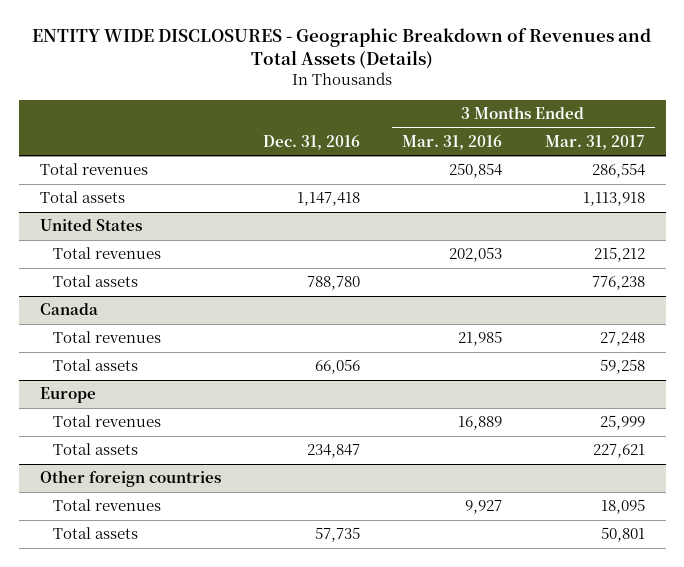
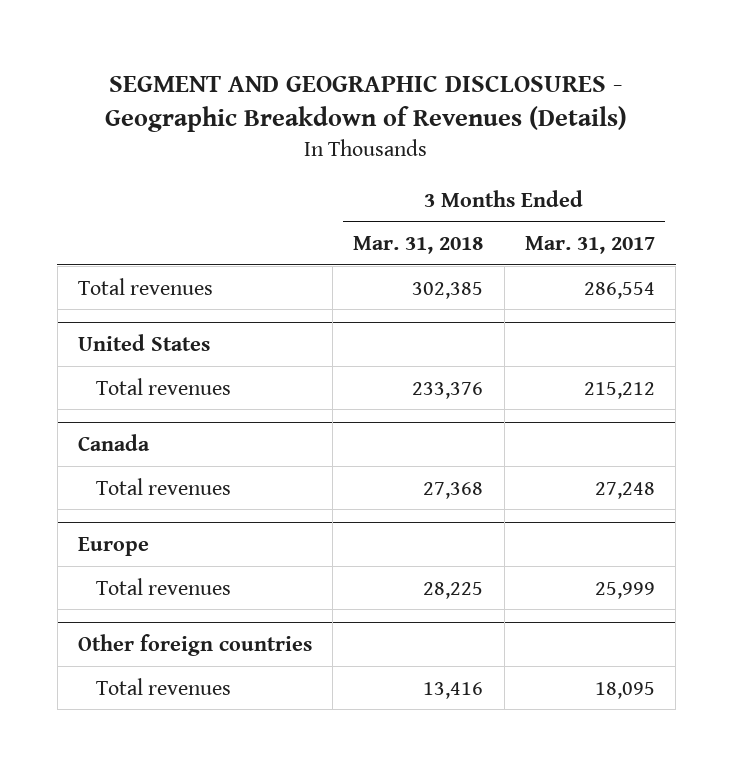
- ENTITY WIDE DISCLOSURES - Geographic Breakdown of Revenues and Total Assets (Details)
+ SEGMENT AND GEOGRAPHIC DISCLOSURES - Geographic Breakdown of Revenues (Details)
- | Dec. 31, 2016 | 3 Months Ended Mar. 31, 2016 | 3 Months Ended Mar. 31, 2017
+ | 3 Months Ended Mar. 31, 2018 | 3 Months Ended Mar. 31, 2017
- Total assets | 1,147,418 | | 1,113,918
@ United States
- Total assets | 788,780 | | 776,238
@ Canada
- Total assets | 66,056 | | 59,258
@ Europe
- Total assets | 234,847 | | 227,621
@ Other foreign countries
- Total assets | 57,735 | | 50,801

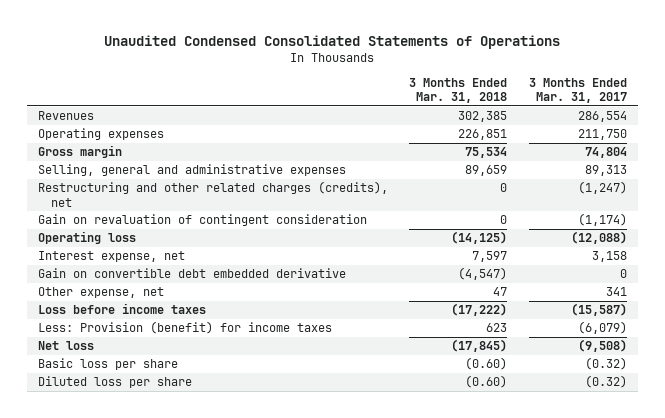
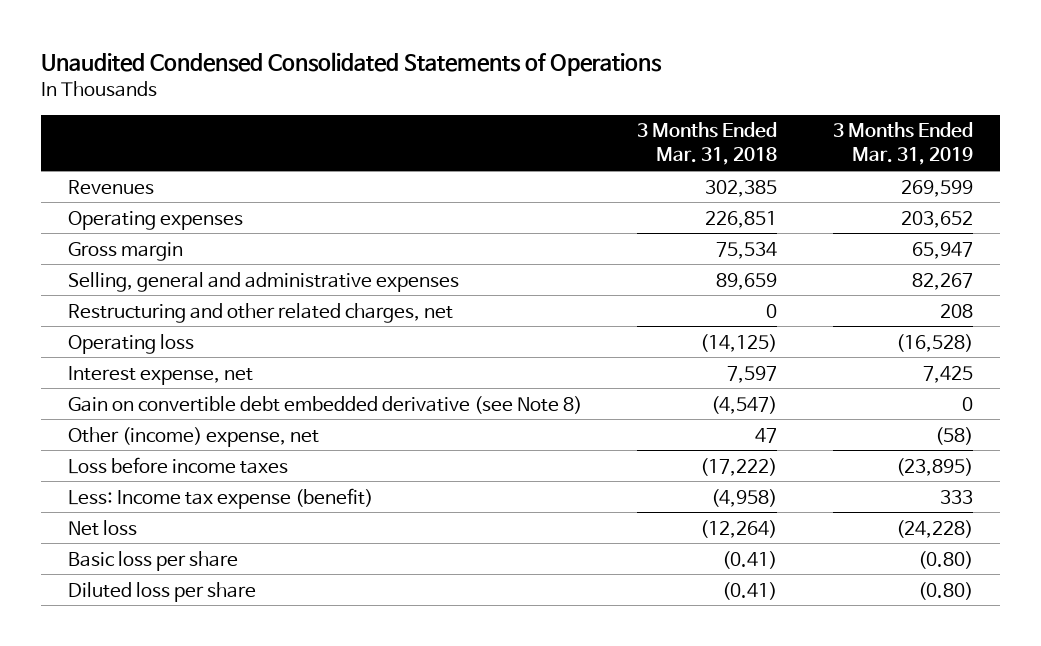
- | 3 Months Ended Mar. 31, 2018 | 3 Months Ended Mar. 31, 2017
+ | 3 Months Ended Mar. 31, 2018 | 3 Months Ended Mar. 31, 2019
- Restructuring and other related charges (credits), net | 0 | (1,247)
- Gain on revaluation of contingent consideration | 0 | (1,174)
+ Restructuring and other related charges, net | 0 | 208
- Gain on convertible debt embedded derivative | (4,547) | 0
- Other expense, net | 47 | 341
+ Gain on convertible debt embedded derivative (see Note 8) | (4,547) | 0
+ Other (income) expense, net | 47 | (58)
- Less: Provision (benefit) for income taxes | 623 | (6,079)
- Net loss | (17,845) | (9,508)
- Basic loss per share | (0.60) | (0.32)
- Diluted loss per share | (0.60) | (0.32)
+ Less: Income tax expense (benefit) | (4,958) | 333
+ Net loss | (12,264) | (24,228)
+ Basic loss per share | (0.41) | (0.80)
+ Diluted loss per share | (0.41) | (0.80)

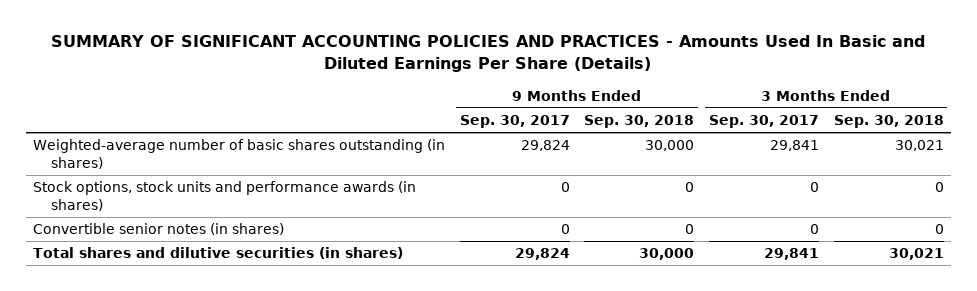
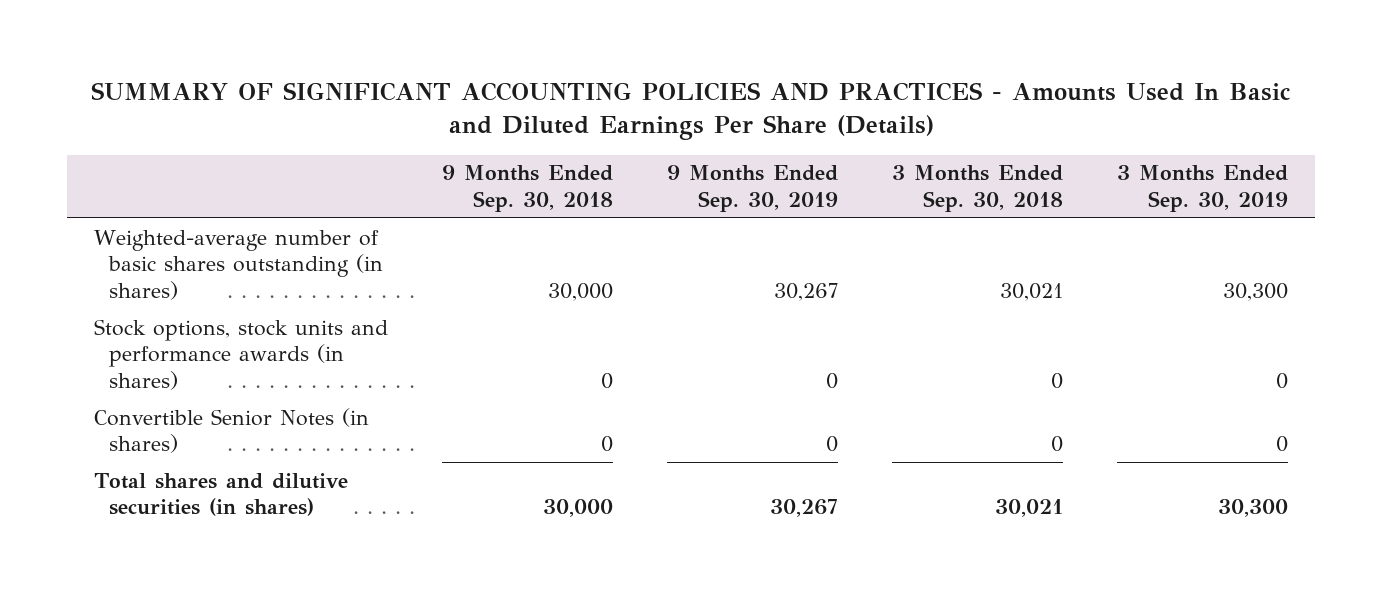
- | 9 Months Ended Sep. 30, 2017 | 9 Months Ended Sep. 30, 2018 | 3 Months Ended Sep. 30, 2017 | 3 Months Ended Sep. 30, 2018
+ | 9 Months Ended Sep. 30, 2018 | 9 Months Ended Sep. 30, 2019 | 3 Months Ended Sep. 30, 2018 | 3 Months Ended Sep. 30, 2019
- Convertible senior notes (in shares) | 0 | 0 | 0 | 0
+ Convertible Senior Notes (in shares) | 0 | 0 | 0 | 0

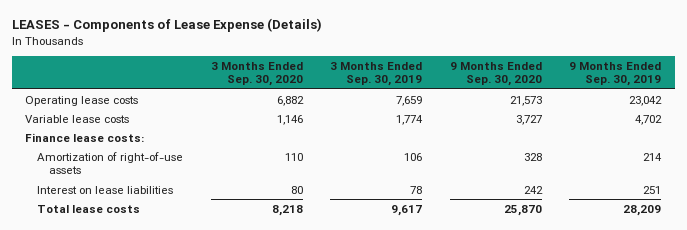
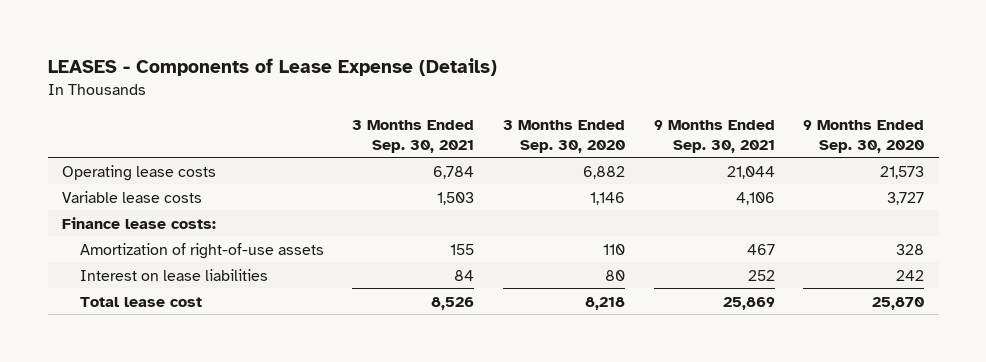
- | 3 Months Ended Sep. 30, 2020 | 3 Months Ended Sep. 30, 2019 | 9 Months Ended Sep. 30, 2020 | 9 Months Ended Sep. 30, 2019
+ | 3 Months Ended Sep. 30, 2021 | 3 Months Ended Sep. 30, 2020 | 9 Months Ended Sep. 30, 2021 | 9 Months Ended Sep. 30, 2020
- Total lease costs | 8,218 | 9,617 | 25,870 | 28,209
+ Total lease cost | 8,526 | 8,218 | 25,869 | 25,870

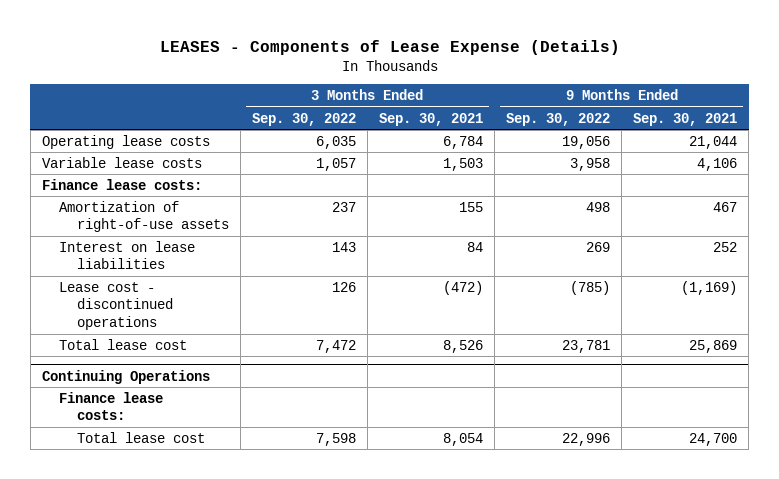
- | 3 Months Ended Sep. 30, 2021 | 3 Months Ended Sep. 30, 2020 | 9 Months Ended Sep. 30, 2021 | 9 Months Ended Sep. 30, 2020
+ | 3 Months Ended Sep. 30, 2022 | 3 Months Ended Sep. 30, 2021 | 9 Months Ended Sep. 30, 2022 | 9 Months Ended Sep. 30, 2021
+ Lease cost - discontinued operations | 126 | (472) | (785) | (1,169)
+ Continuing Operations
+ Finance lease costs:
+ Total lease cost | 7,598 | 8,054 | 22,996 | 24,700

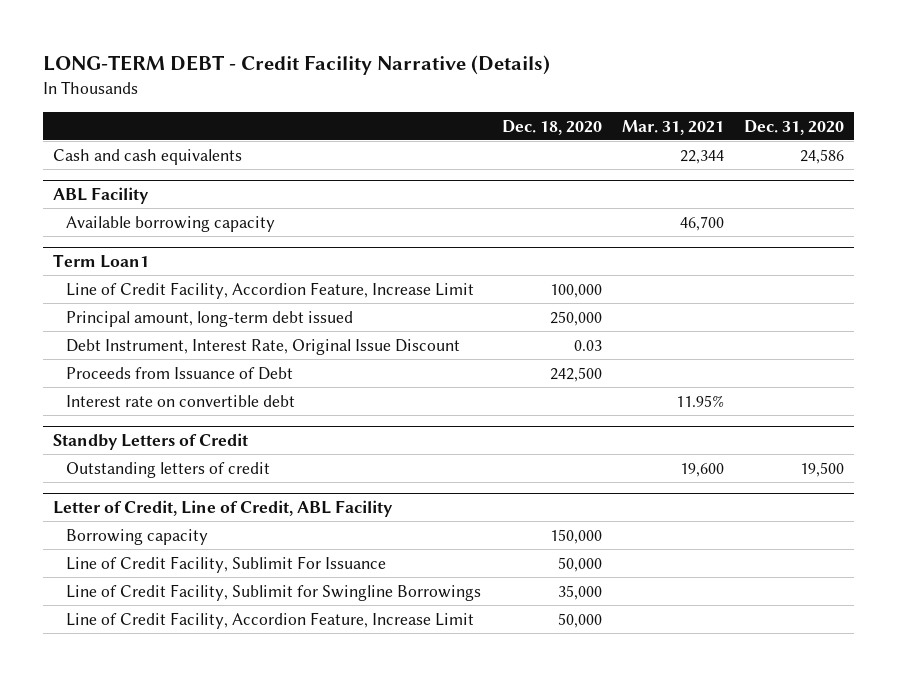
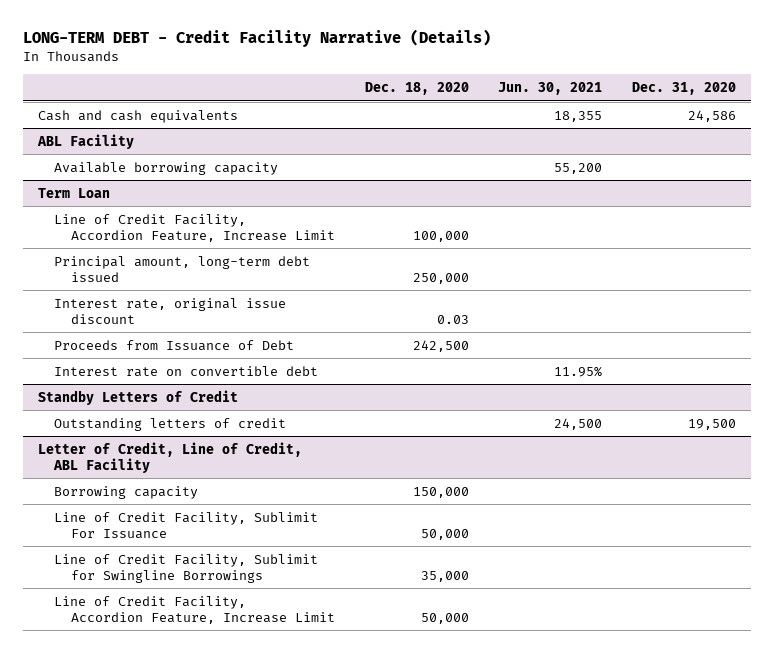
- | Dec. 18, 2020 | Mar. 31, 2021 | Dec. 31, 2020
+ | Dec. 18, 2020 | Jun. 30, 2021 | Dec. 31, 2020
- Term Loan1
+ Term Loan
- Debt Instrument, Interest Rate, Original Issue Discount | 0.03 | |
+ Interest rate, original issue discount | 0.03 | |

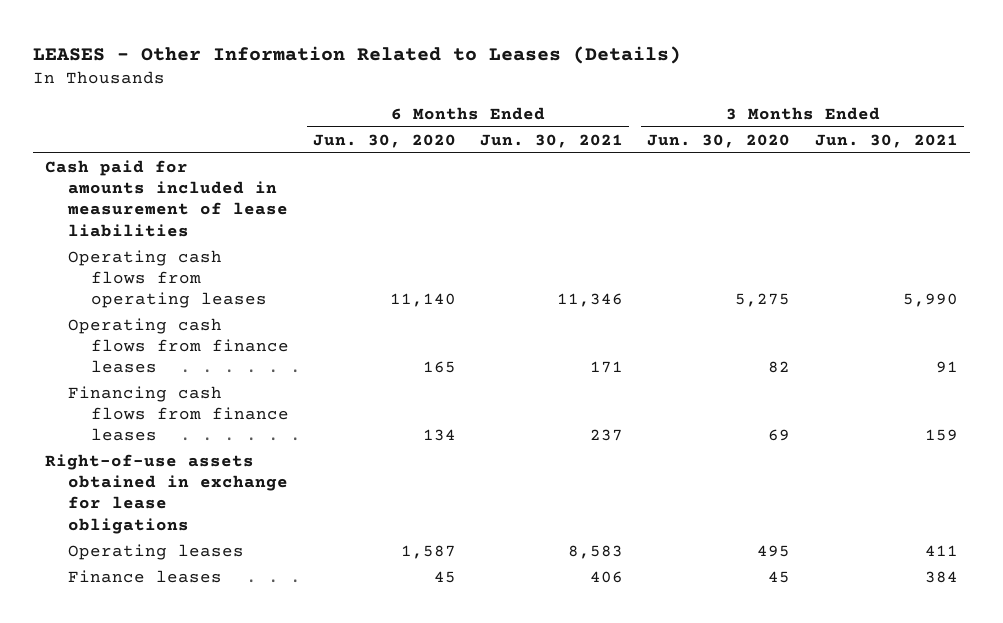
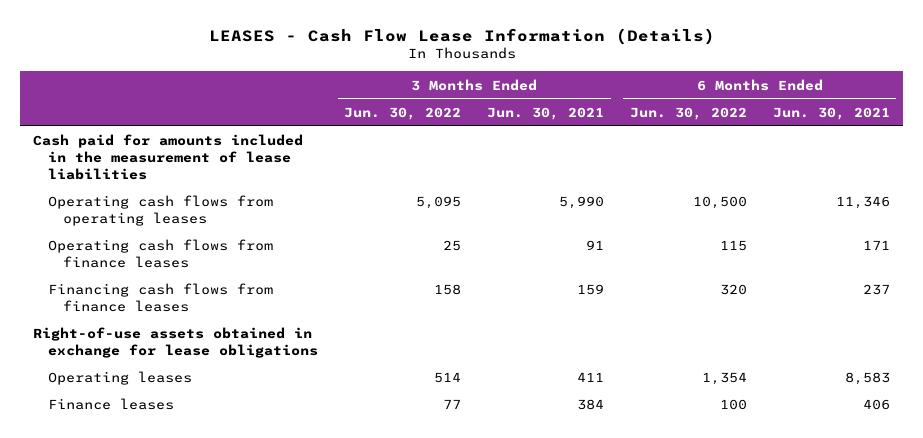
- LEASES - Other Information Related to Leases (Details)
+ LEASES - Cash Flow Lease Information (Details)
- | 6 Months Ended Jun. 30, 2020 | 6 Months Ended Jun. 30, 2021 | 3 Months Ended Jun. 30, 2020 | 3 Months Ended Jun. 30, 2021
+ | 3 Months Ended Jun. 30, 2022 | 3 Months Ended Jun. 30, 2021 | 6 Months Ended Jun. 30, 2022 | 6 Months Ended Jun. 30, 2021
- Cash paid for amounts included in measurement of lease liabilities
+ Cash paid for amounts included in the measurement of lease liabilities

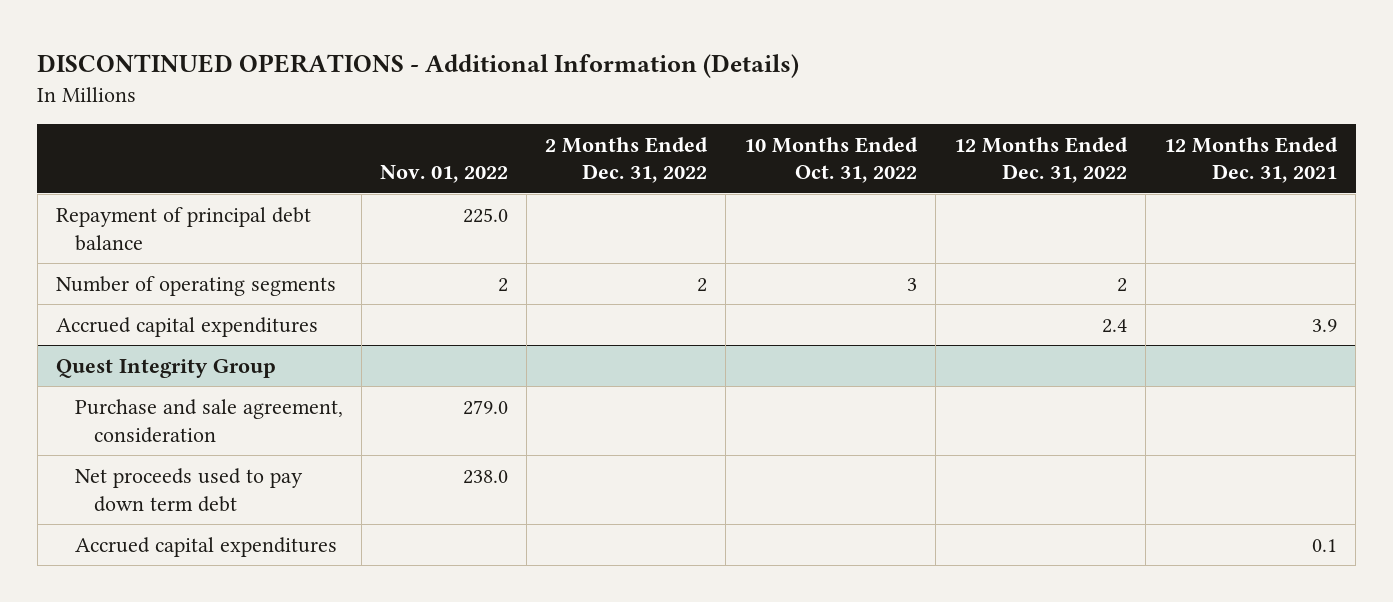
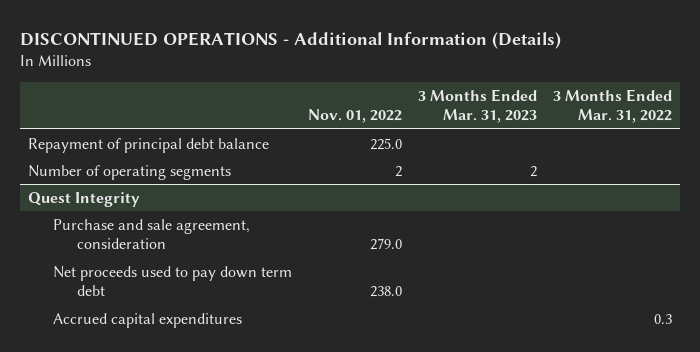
- | Nov. 01, 2022 | 2 Months Ended Dec. 31, 2022 | 10 Months Ended Oct. 31, 2022 | 12 Months Ended Dec. 31, 2022 | 12 Months Ended Dec. 31, 2021
+ | Nov. 01, 2022 | 3 Months Ended Mar. 31, 2023 | 3 Months Ended Mar. 31, 2022
- Accrued capital expenditures | | | | 2.4 | 3.9
- Quest Integrity Group
+ Quest Integrity

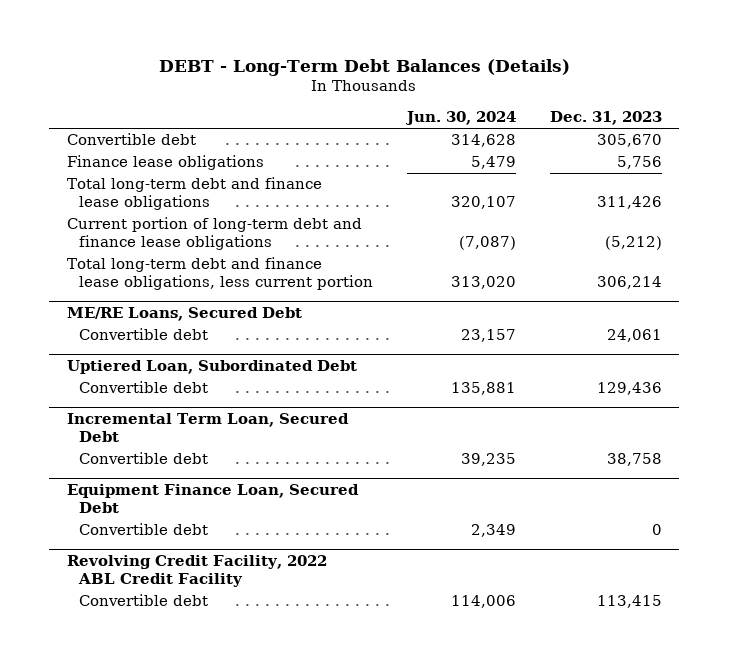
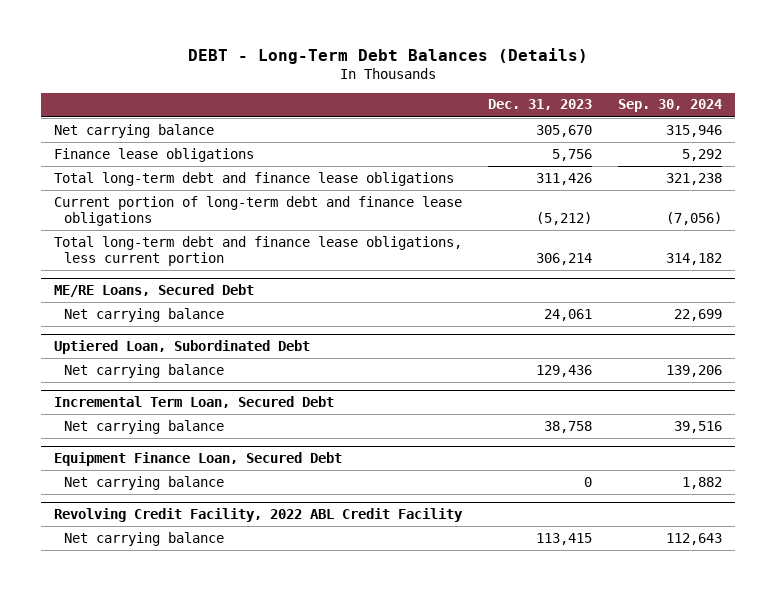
- | Jun. 30, 2024 | Dec. 31, 2023
+ | Dec. 31, 2023 | Sep. 30, 2024
- Convertible debt | 314,628 | 305,670
+ Net carrying balance | 305,670 | 315,946
@ ME/RE Loans, Secured Debt
- Convertible debt | 23,157 | 24,061
+ Net carrying balance | 24,061 | 22,699
@ Uptiered Loan, Subordinated Debt
- Convertible debt | 135,881 | 129,436
+ Net carrying balance | 129,436 | 139,206
@ Incremental Term Loan, Secured Debt
- Convertible debt | 39,235 | 38,758
+ Net carrying balance | 38,758 | 39,516
@ Equipment Finance Loan, Secured Debt
- Convertible debt | 2,349 | 0
+ Net carrying balance | 0 | 1,882
@ Revolving Credit Facility, 2022 ABL Credit Facility
- Convertible debt | 114,006 | 113,415
+ Net carrying balance | 113,415 | 112,643

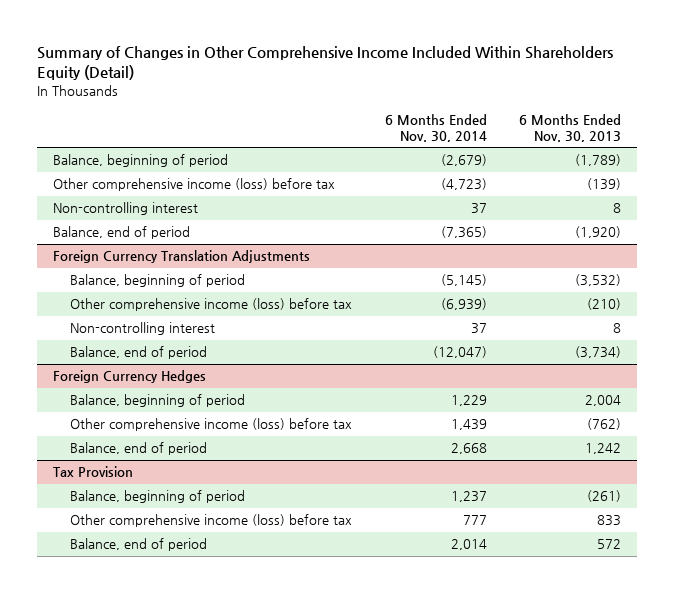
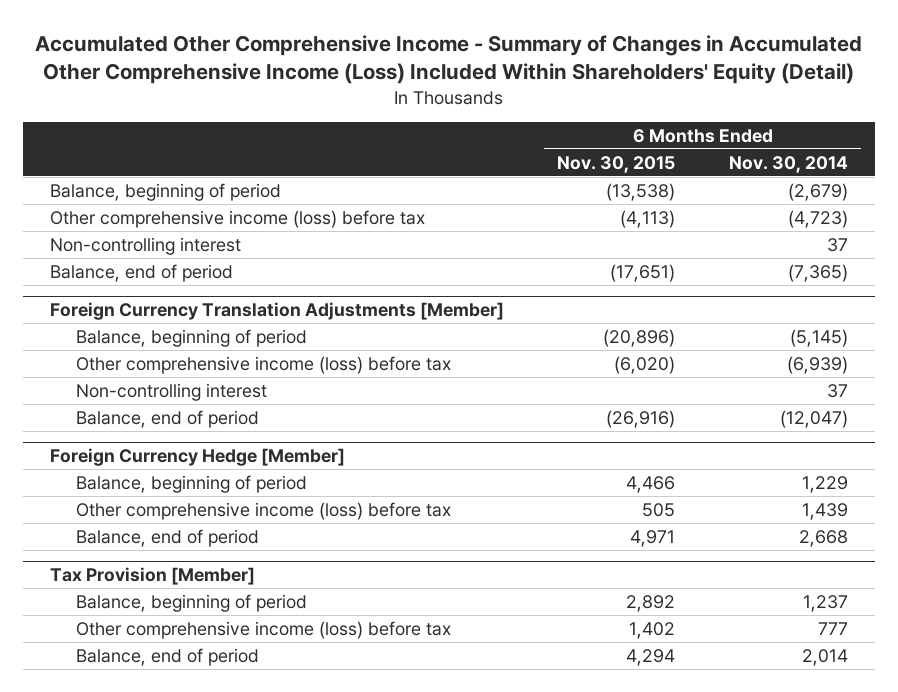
- Summary of Changes in Other Comprehensive Income Included Within Shareholders Equity (Detail)
+ Accumulated Other Comprehensive Income - Summary of Changes in Accumulated Other Comprehensive Income (Loss) Included Within Shareholders' Equity (Detail)
- | 6 Months Ended Nov. 30, 2014 | 6 Months Ended Nov. 30, 2013
+ | 6 Months Ended Nov. 30, 2015 | 6 Months Ended Nov. 30, 2014
- Foreign Currency Translation Adjustments
+ Foreign Currency Translation Adjustments [Member]
- Foreign Currency Hedges
+ Foreign Currency Hedge [Member]
- Tax Provision
+ Tax Provision [Member]

